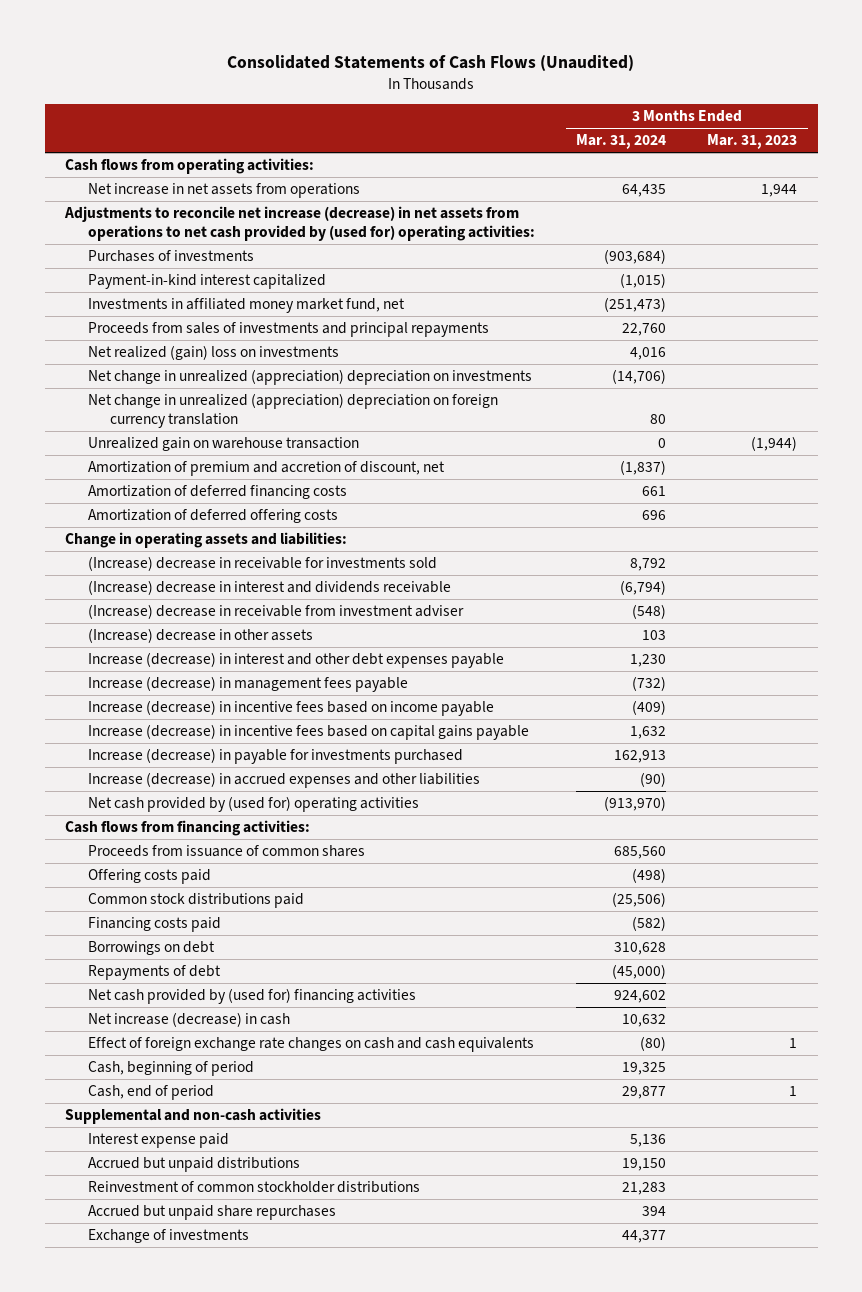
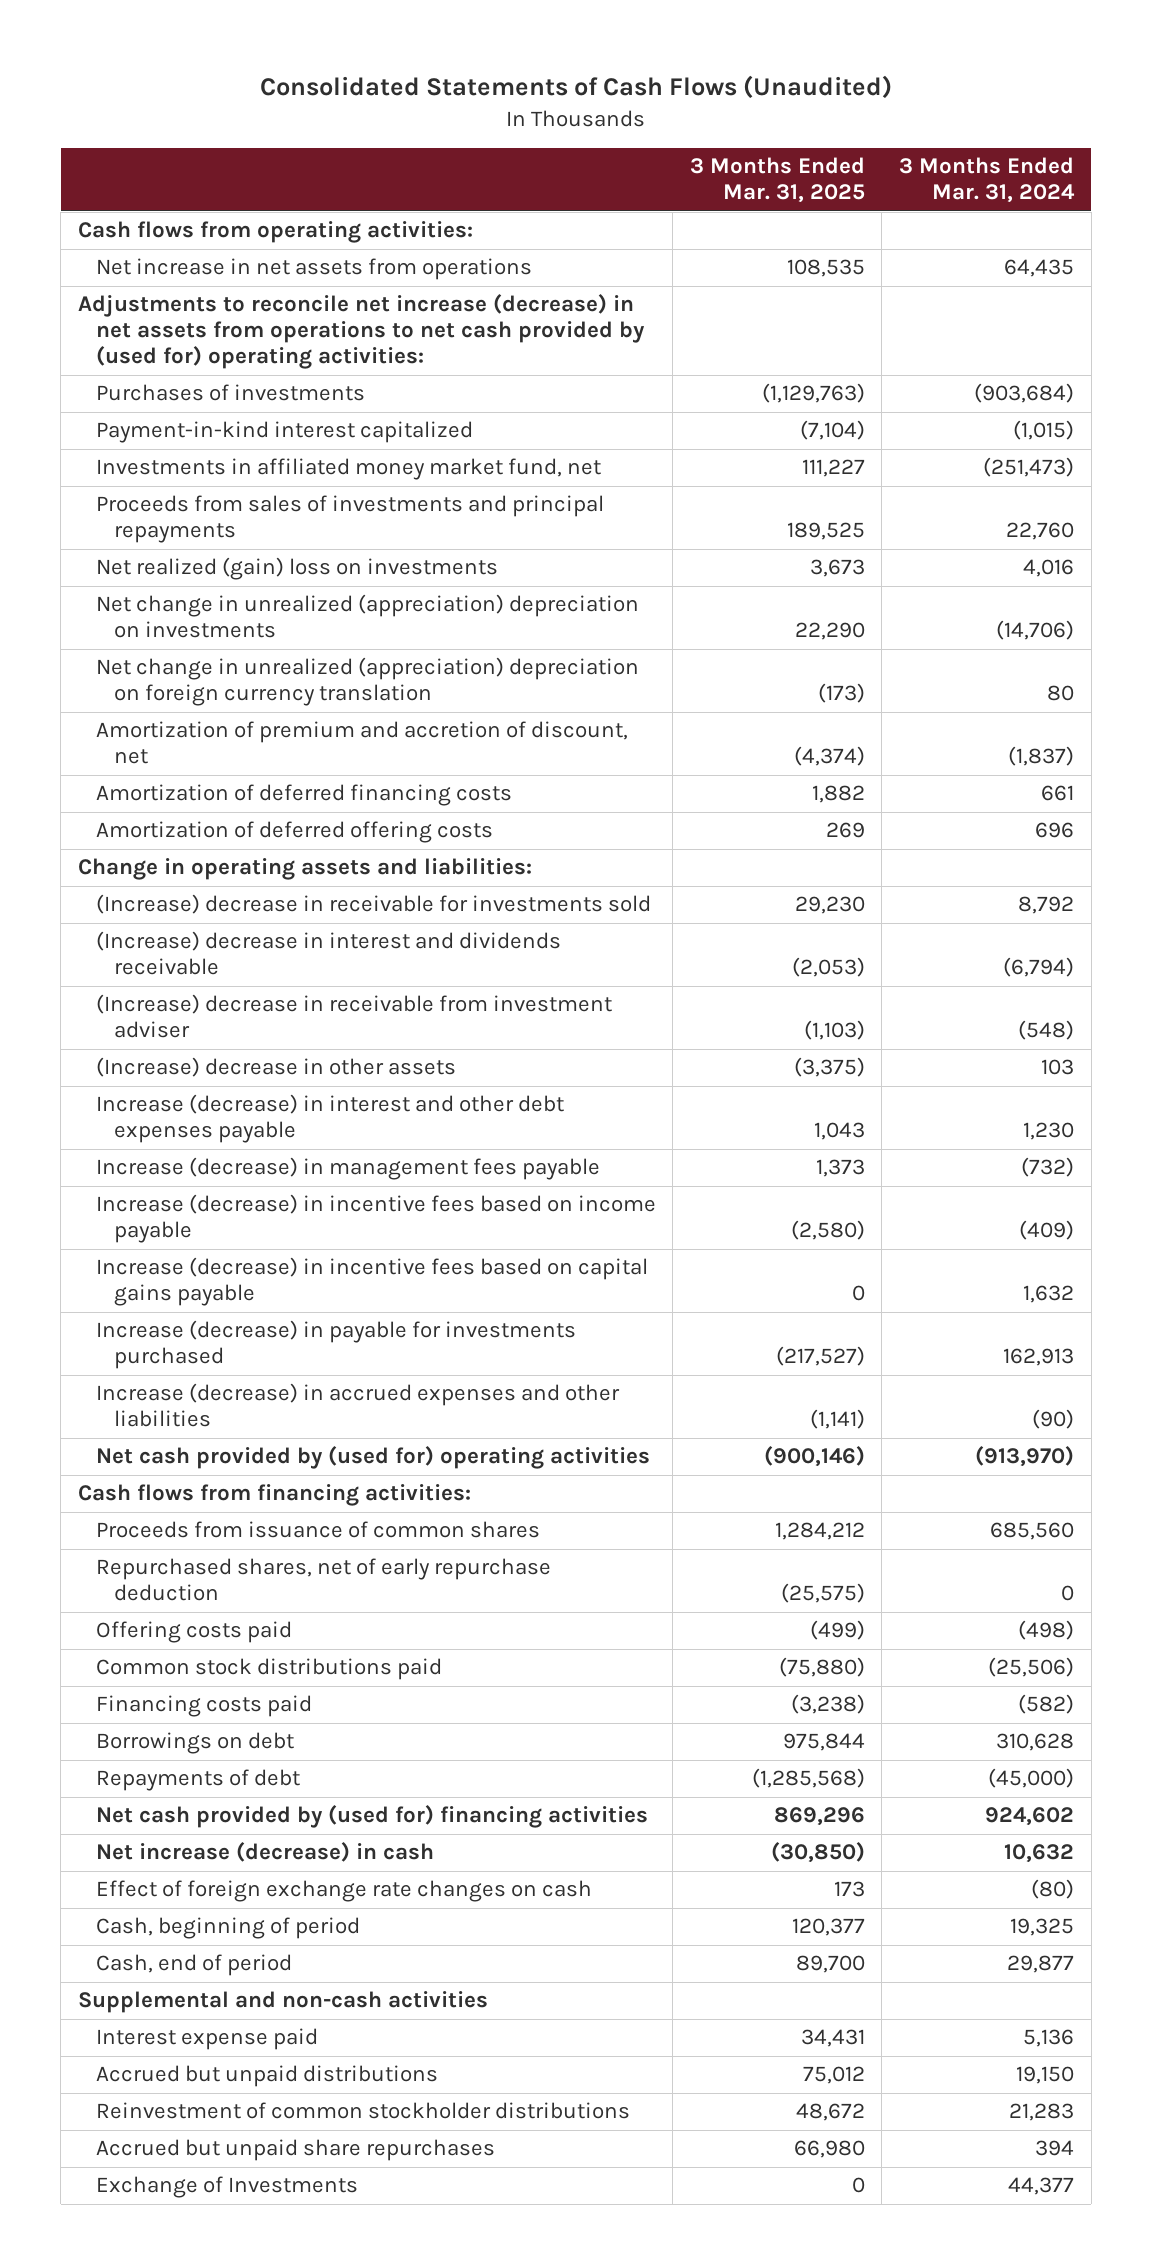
- | 3 Months Ended Mar. 31, 2024 | 3 Months Ended Mar. 31, 2023
+ | 3 Months Ended Mar. 31, 2025 | 3 Months Ended Mar. 31, 2024
- Unrealized gain on warehouse transaction | 0 | (1,944)
+ Repurchased shares, net of early repurchase deduction | (25,575) | 0
- Effect of foreign exchange rate changes on cash and cash equivalents | (80) | 1
+ Effect of foreign exchange rate changes on cash | 173 | (80)
- Exchange of investments | 44,377 |
+ Exchange of Investments | 0 | 44,377

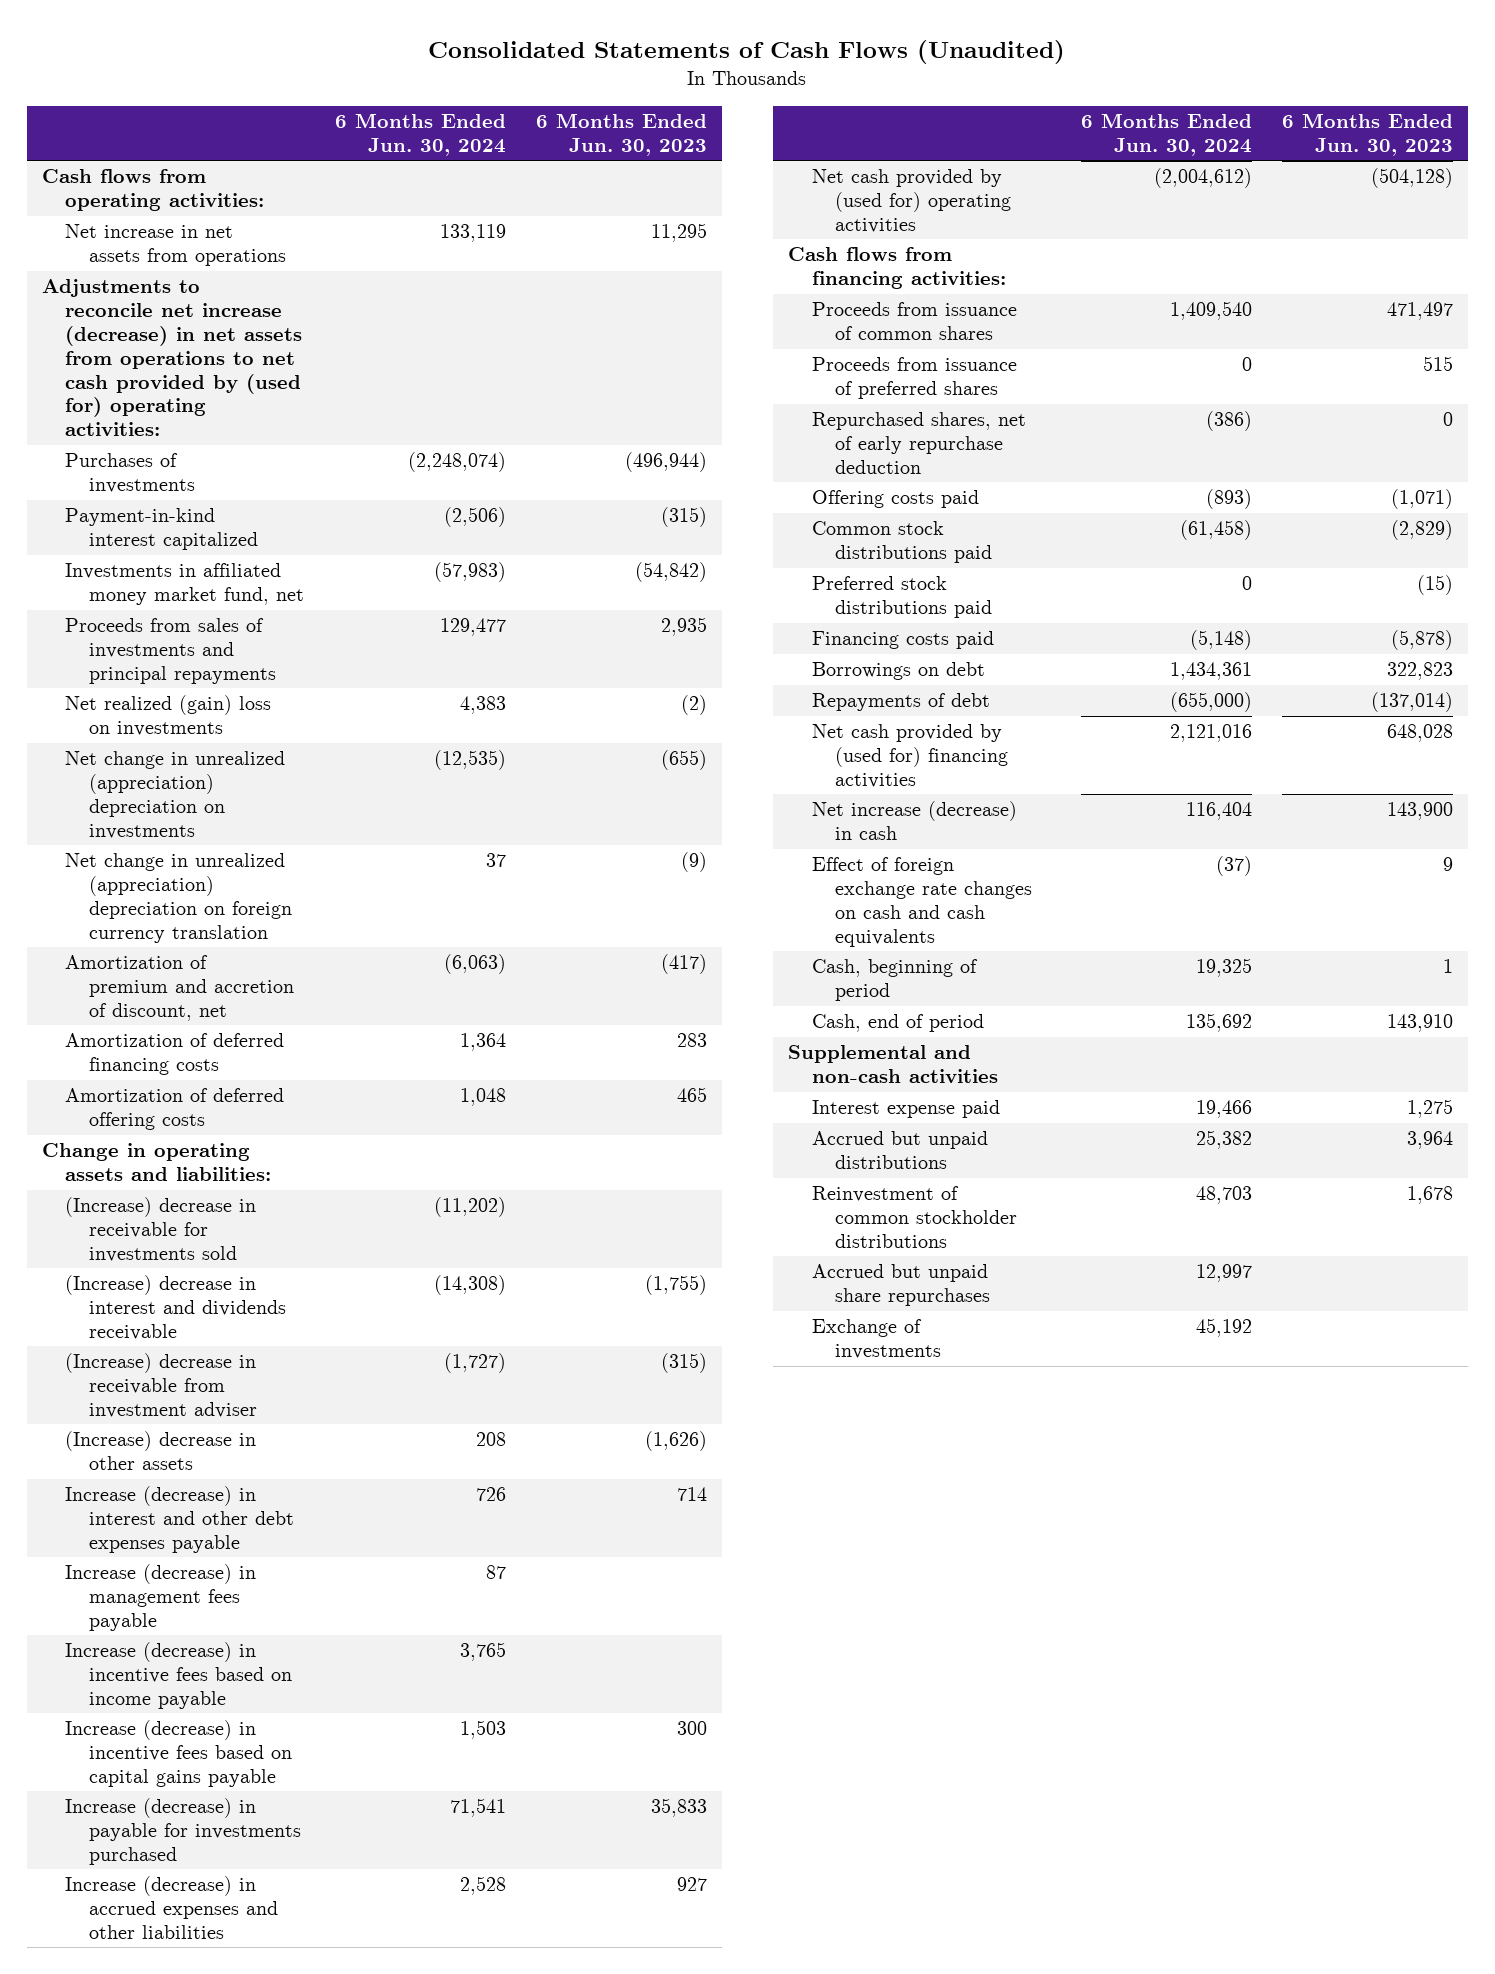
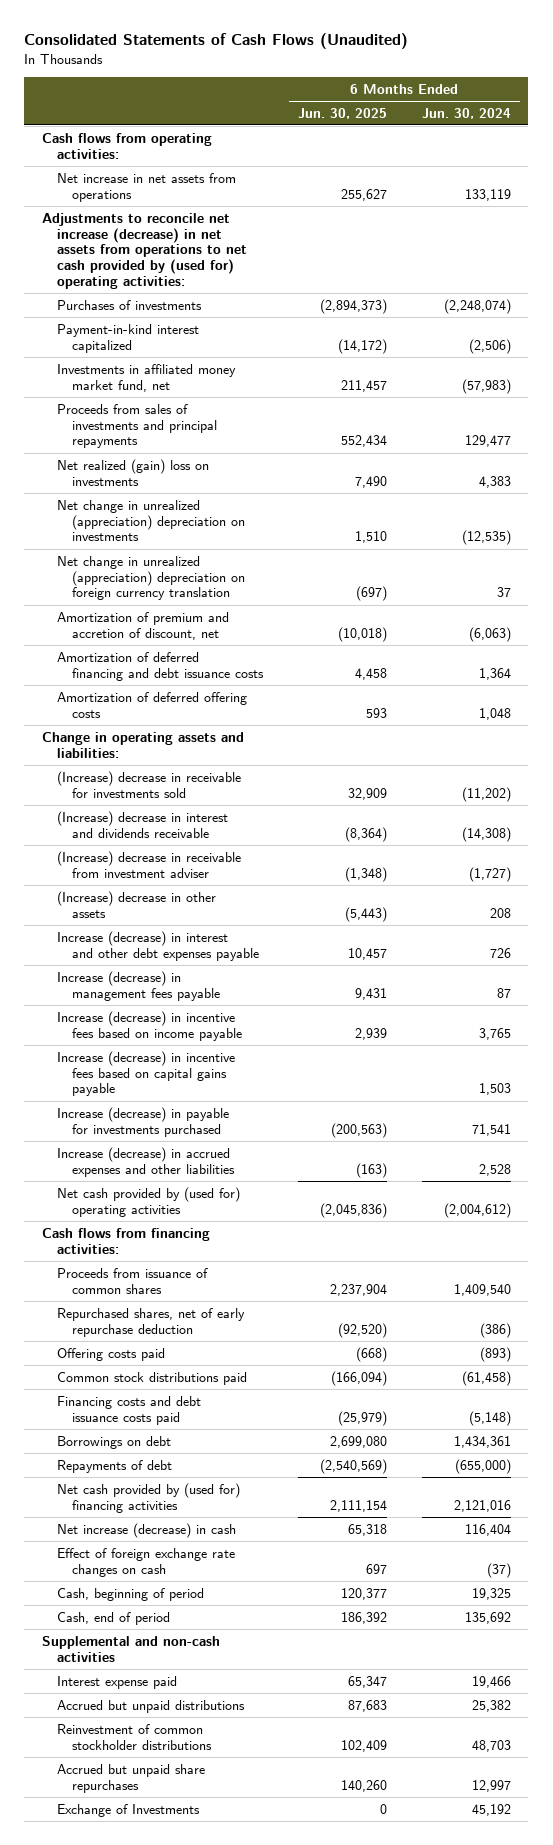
- | 6 Months Ended Jun. 30, 2024 | 6 Months Ended Jun. 30, 2023
+ | 6 Months Ended Jun. 30, 2025 | 6 Months Ended Jun. 30, 2024
- Amortization of deferred financing costs | 1,364 | 283
+ Amortization of deferred financing and debt issuance costs | 4,458 | 1,364
- Proceeds from issuance of preferred shares | 0 | 515
- Preferred stock distributions paid | 0 | (15)
- Financing costs paid | (5,148) | (5,878)
+ Financing costs and debt issuance costs paid | (25,979) | (5,148)
- Effect of foreign exchange rate changes on cash and cash equivalents | (37) | 9
+ Effect of foreign exchange rate changes on cash | 697 | (37)
- Exchange of investments | 45,192 |
+ Exchange of Investments | 0 | 45,192

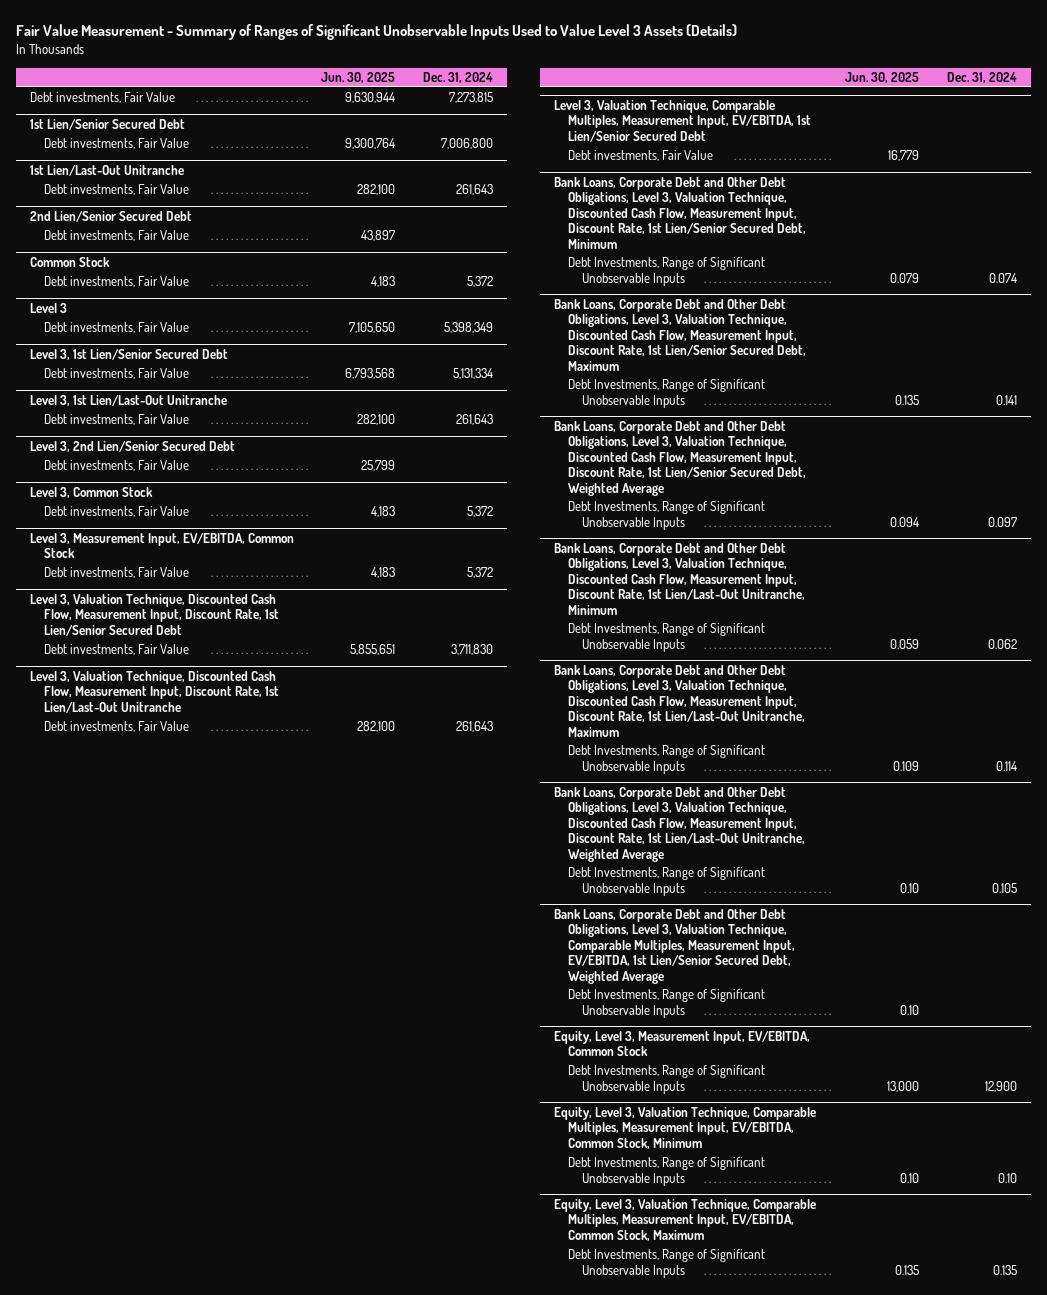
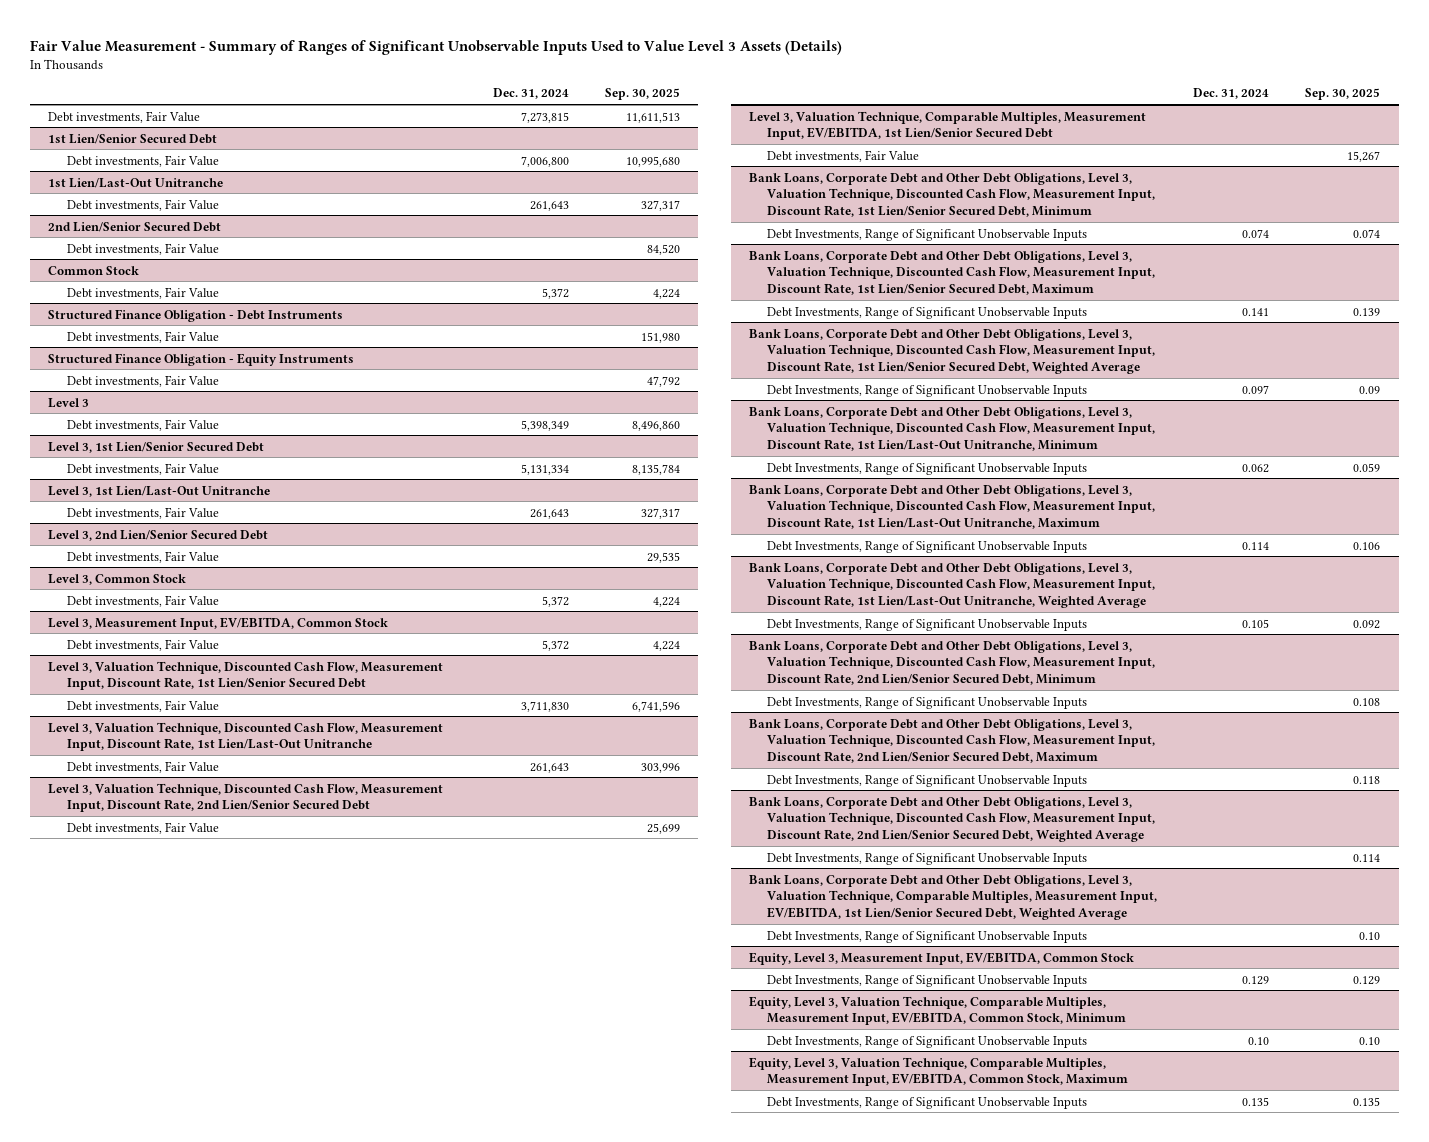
- | Jun. 30, 2025 | Dec. 31, 2024
+ | Dec. 31, 2024 | Sep. 30, 2025
+ Structured Finance Obligation - Debt Instruments
+ Debt investments, Fair Value | | 151,980
+ Structured Finance Obligation - Equity Instruments
+ Debt investments, Fair Value | | 47,792
+ Level 3, Valuation Technique, Discounted Cash Flow, Measurement Input, Discount Rate, 2nd Lien/Senior Secured Debt
+ Debt investments, Fair Value | | 25,699
+ Bank Loans, Corporate Debt and Other Debt Obligations, Level 3, Valuation Technique, Discounted Cash Flow, Measurement Input, Discount Rate, 2nd Lien/Senior Secured Debt, Minimum
+ Debt Investments, Range of Significant Unobservable Inputs | | 0.108
+ Bank Loans, Corporate Debt and Other Debt Obligations, Level 3, Valuation Technique, Discounted Cash Flow, Measurement Input, Discount Rate, 2nd Lien/Senior Secured Debt, Maximum
+ Debt Investments, Range of Significant Unobservable Inputs | | 0.118
+ Bank Loans, Corporate Debt and Other Debt Obligations, Level 3, Valuation Technique, Discounted Cash Flow, Measurement Input, Discount Rate, 2nd Lien/Senior Secured Debt, Weighted Average
+ Debt Investments, Range of Significant Unobservable Inputs | | 0.114
@ Equity, Level 3, Measurement Input, EV/EBITDA, Common Stock
- Debt Investments, Range of Significant Unobservable Inputs | 13,000 | 12,900
+ Debt Investments, Range of Significant Unobservable Inputs | 0.129 | 0.129

